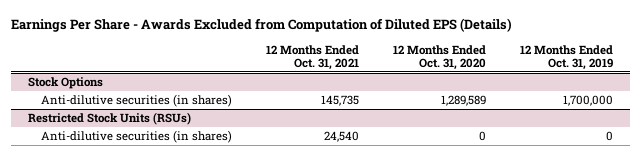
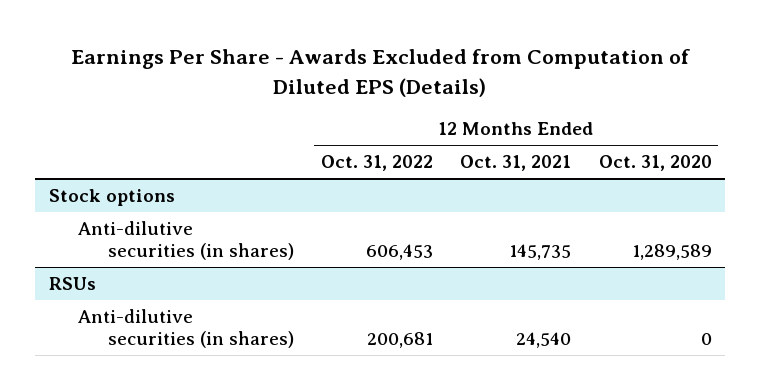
- | 12 Months Ended Oct. 31, 2021 | 12 Months Ended Oct. 31, 2020 | 12 Months Ended Oct. 31, 2019
+ | 12 Months Ended Oct. 31, 2022 | 12 Months Ended Oct. 31, 2021 | 12 Months Ended Oct. 31, 2020
- Stock Options
+ Stock options
- Restricted Stock Units (RSUs)
+ RSUs

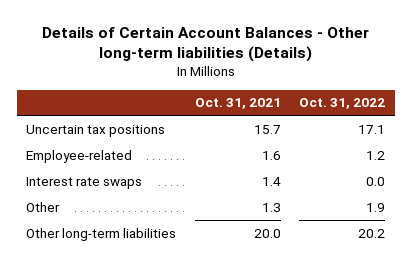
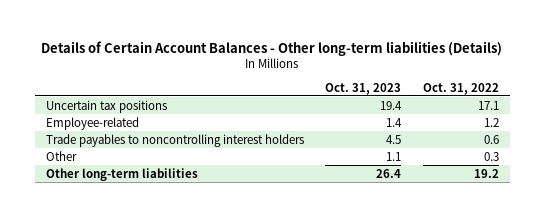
- | Oct. 31, 2021 | Oct. 31, 2022
+ | Oct. 31, 2023 | Oct. 31, 2022
- Interest rate swaps | 1.4 | 0.0
- Other | 1.3 | 1.9
- Other long-term liabilities | 20.0 | 20.2
+ Trade payables to noncontrolling interest holders | 4.5 | 0.6
+ Other | 1.1 | 0.3
+ Other long-term liabilities | 26.4 | 19.2

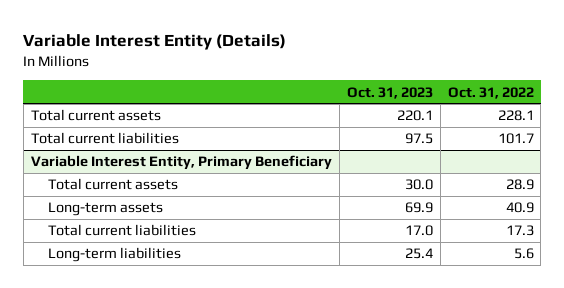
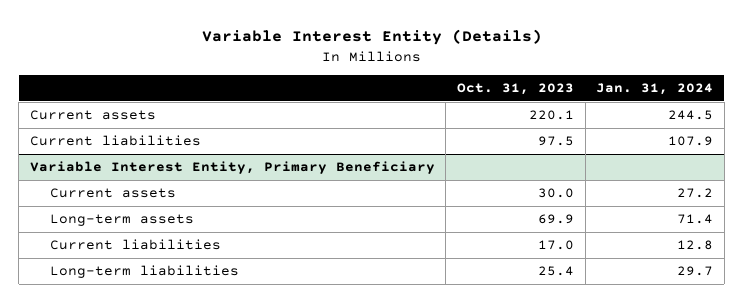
- | Oct. 31, 2023 | Oct. 31, 2022
+ | Oct. 31, 2023 | Jan. 31, 2024
- Total current assets | 220.1 | 228.1
- Total current liabilities | 97.5 | 101.7
+ Current assets | 220.1 | 244.5
+ Current liabilities | 97.5 | 107.9
@ Variable Interest Entity, Primary Beneficiary
- Total current assets | 30.0 | 28.9
+ Current assets | 30.0 | 27.2
- Total current liabilities | 17.0 | 17.3
+ Current liabilities | 17.0 | 12.8

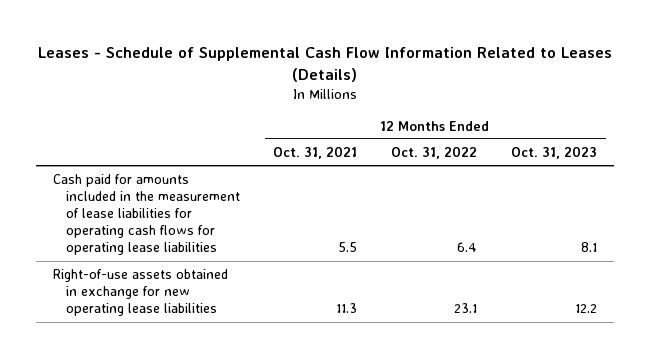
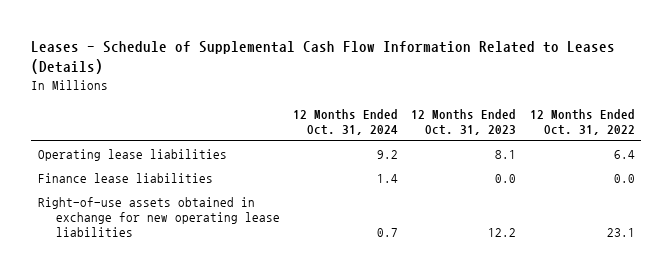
- | 12 Months Ended Oct. 31, 2021 | 12 Months Ended Oct. 31, 2022 | 12 Months Ended Oct. 31, 2023
+ | 12 Months Ended Oct. 31, 2024 | 12 Months Ended Oct. 31, 2023 | 12 Months Ended Oct. 31, 2022
- Cash paid for amounts included in the measurement of lease liabilities for operating cash flows for operating lease liabilities | 5.5 | 6.4 | 8.1
+ Operating lease liabilities | 9.2 | 8.1 | 6.4
+ Finance lease liabilities | 1.4 | 0.0 | 0.0

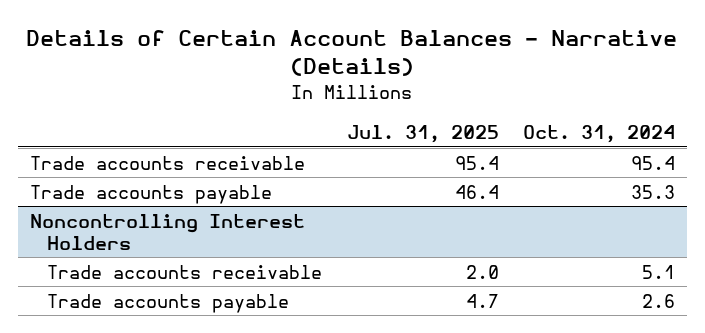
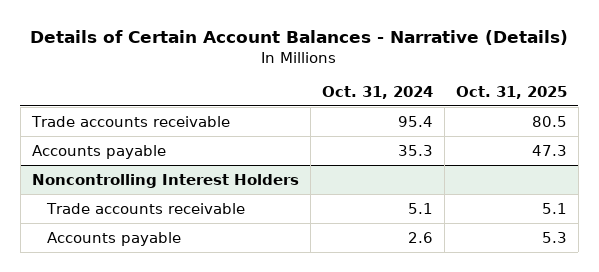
- | Jul. 31, 2025 | Oct. 31, 2024
+ | Oct. 31, 2024 | Oct. 31, 2025
- Trade accounts payable | 46.4 | 35.3
+ Accounts payable | 35.3 | 47.3
@ Noncontrolling Interest Holders
- Trade accounts payable | 4.7 | 2.6
+ Accounts payable | 2.6 | 5.3

